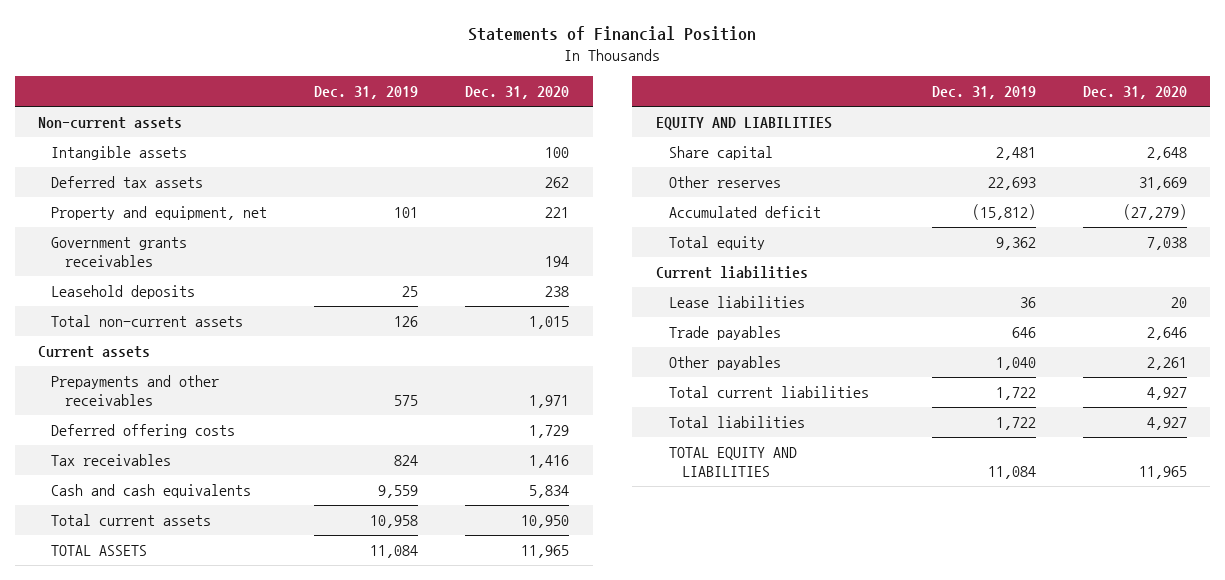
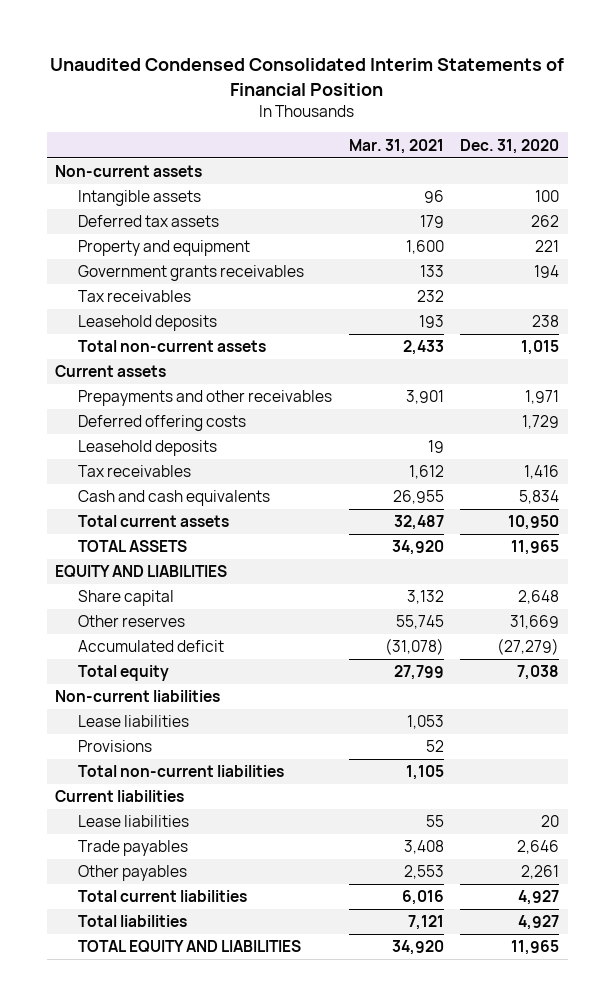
- Statements of Financial Position
+ Unaudited Condensed Consolidated Interim Statements of Financial Position
- | Dec. 31, 2019 | Dec. 31, 2020
+ | Mar. 31, 2021 | Dec. 31, 2020
- Property and equipment, net | 101 | 221
+ Property and equipment | 1,600 | 221
+ Tax receivables | 232 |
+ Leasehold deposits | 19 |
+ Non-current liabilities
+ Lease liabilities | 1,053 |
+ Provisions | 52 |
+ Total non-current liabilities | 1,105 |

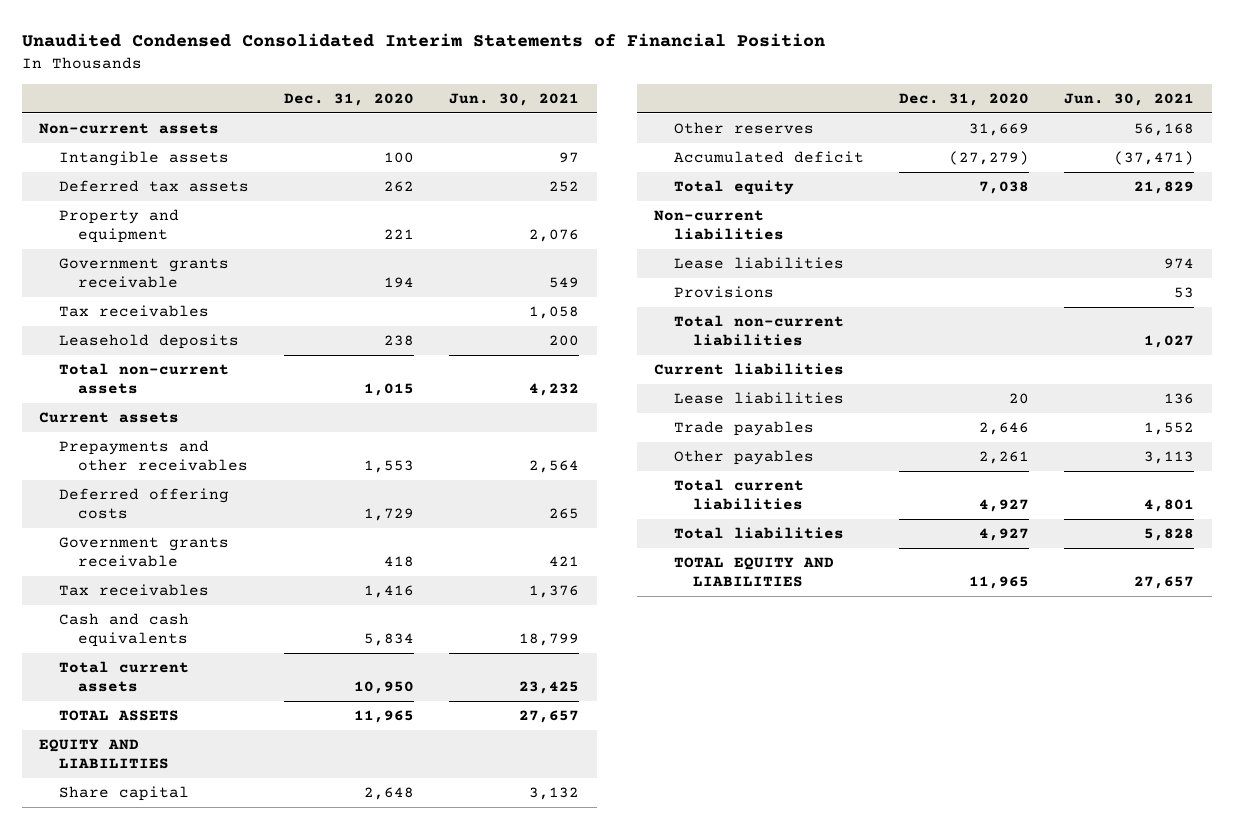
- | Mar. 31, 2021 | Dec. 31, 2020
+ | Dec. 31, 2020 | Jun. 30, 2021
- Government grants receivables | 133 | 194
+ Government grants receivable | 194 | 549
- Prepayments and other receivables | 3,901 | 1,971
+ Prepayments and other receivables | 1,553 | 2,564
- Leasehold deposits | 19 |
+ Government grants receivable | 418 | 421

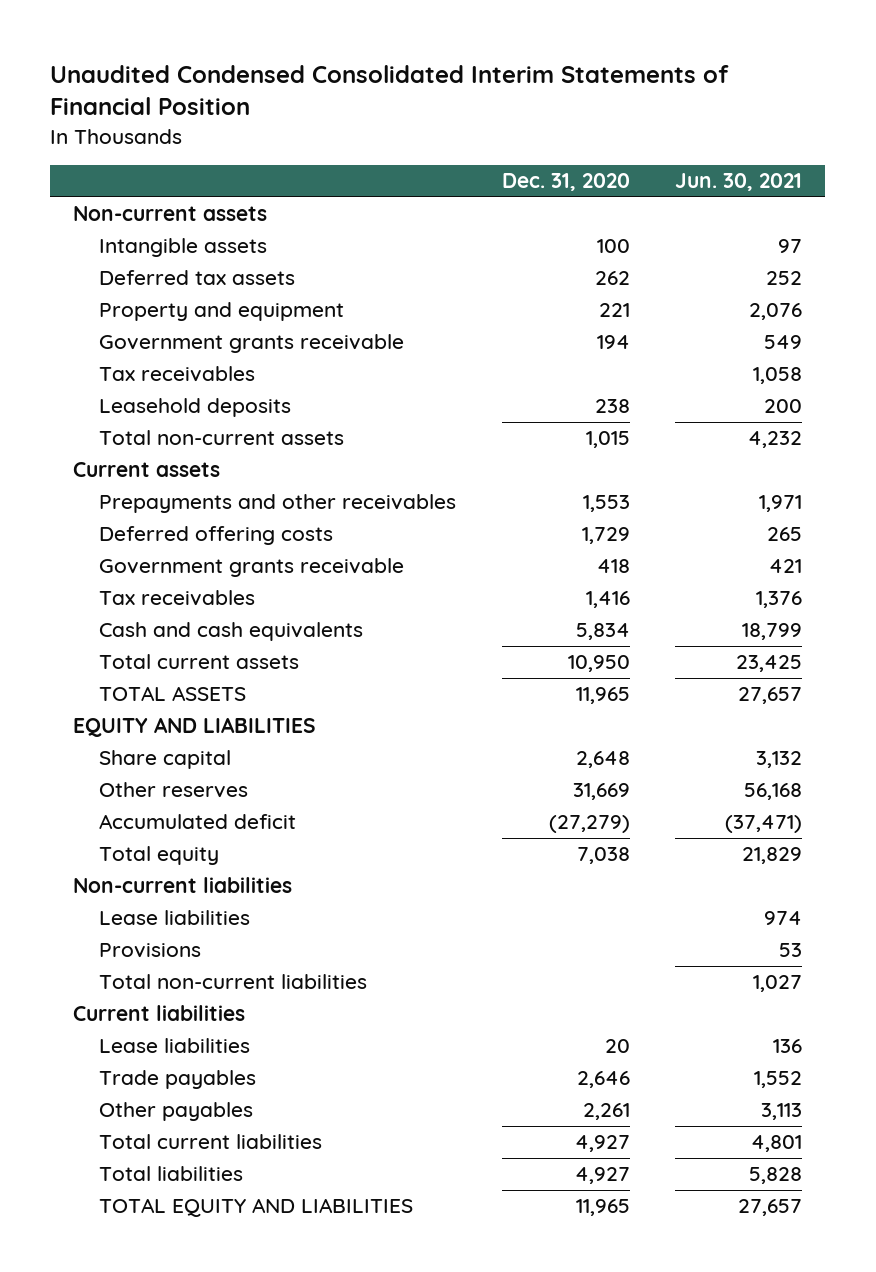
- Prepayments and other receivables | 1,553 | 2,564
+ Prepayments and other receivables | 1,553 | 1,971

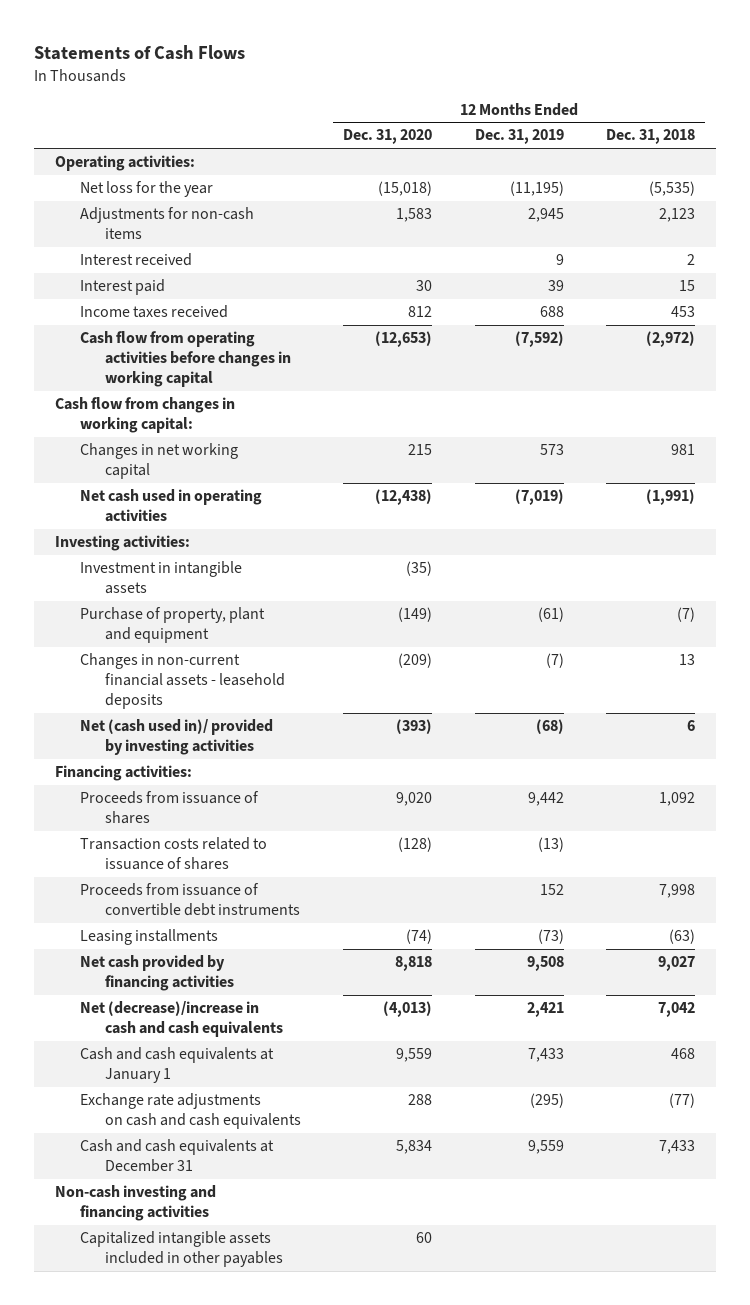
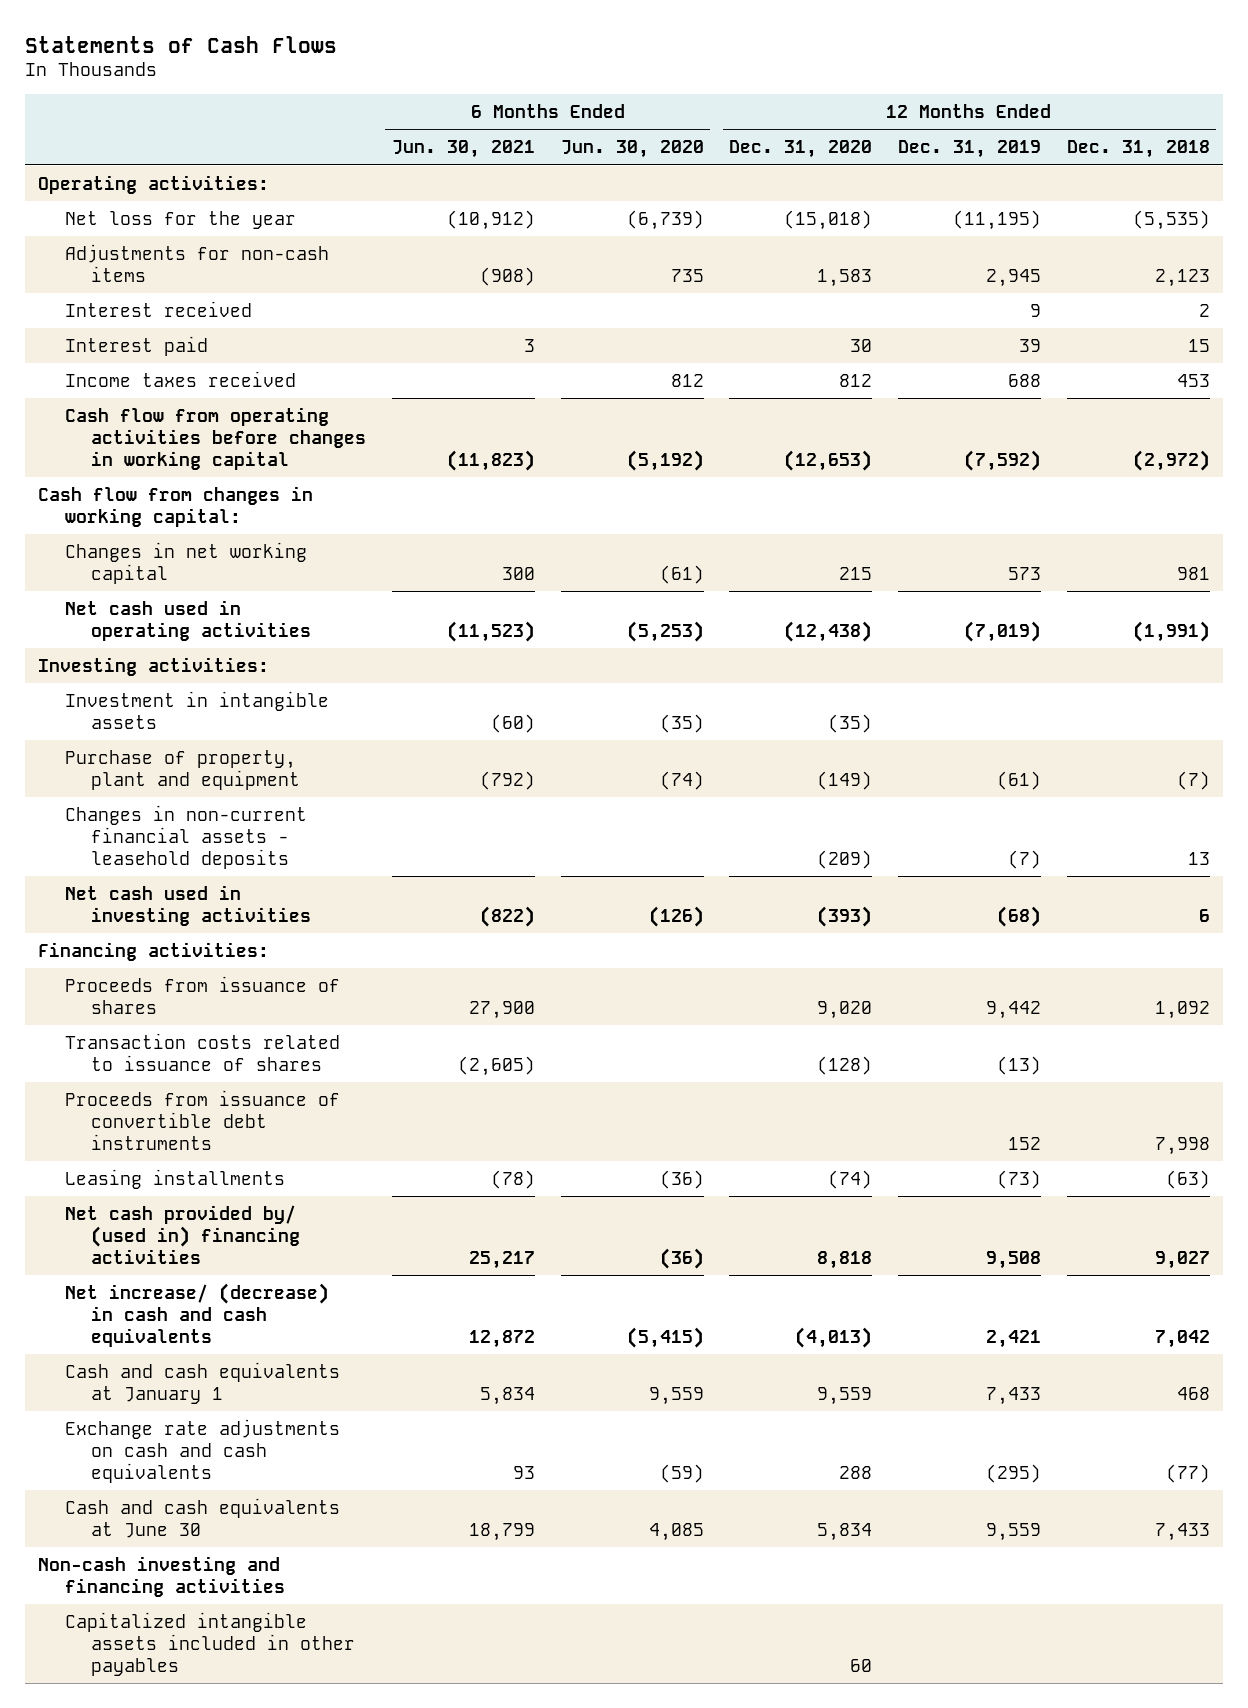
- | 12 Months Ended Dec. 31, 2020 | 12 Months Ended Dec. 31, 2019 | 12 Months Ended Dec. 31, 2018
+ | 6 Months Ended Jun. 30, 2021 | 6 Months Ended Jun. 30, 2020 | 12 Months Ended Dec. 31, 2020 | 12 Months Ended Dec. 31, 2019 | 12 Months Ended Dec. 31, 2018
- Net (cash used in)/ provided by investing activities | (393) | (68) | 6
+ Net cash used in investing activities | (822) | (126) | (393) | (68) | 6
- Net cash provided by financing activities | 8,818 | 9,508 | 9,027
- Net (decrease)/increase in cash and cash equivalents | (4,013) | 2,421 | 7,042
+ Net cash provided by/ (used in) financing activities | 25,217 | (36) | 8,818 | 9,508 | 9,027
+ Net increase/ (decrease) in cash and cash equivalents | 12,872 | (5,415) | (4,013) | 2,421 | 7,042
- Cash and cash equivalents at December 31 | 5,834 | 9,559 | 7,433
+ Cash and cash equivalents at June 30 | 18,799 | 4,085 | 5,834 | 9,559 | 7,433

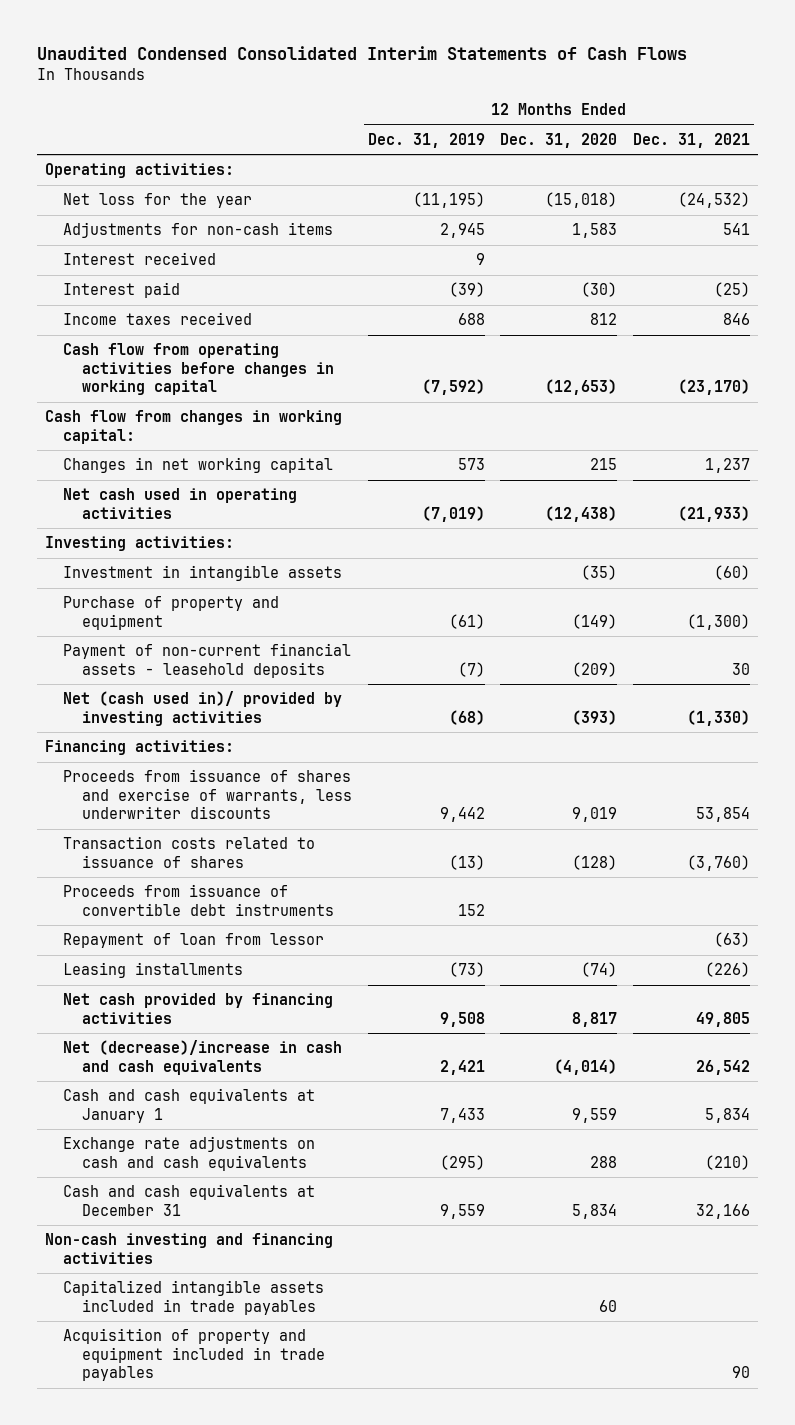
- Statements of Cash Flows
+ Unaudited Condensed Consolidated Interim Statements of Cash Flows
- | 6 Months Ended Jun. 30, 2021 | 6 Months Ended Jun. 30, 2020 | 12 Months Ended Dec. 31, 2020 | 12 Months Ended Dec. 31, 2019 | 12 Months Ended Dec. 31, 2018
+ | 12 Months Ended Dec. 31, 2019 | 12 Months Ended Dec. 31, 2020 | 12 Months Ended Dec. 31, 2021
- Interest paid | 3 | | 30 | 39 | 15
+ Interest paid | (39) | (30) | (25)
- Purchase of property, plant and equipment | (792) | (74) | (149) | (61) | (7)
- Changes in non-current financial assets - leasehold deposits | | | (209) | (7) | 13
- Net cash used in investing activities | (822) | (126) | (393) | (68) | 6
+ Purchase of property and equipment | (61) | (149) | (1,300)
+ Payment of non-current financial assets - leasehold deposits | (7) | (209) | 30
+ Net (cash used in)/ provided by investing activities | (68) | (393) | (1,330)
- Proceeds from issuance of shares | 27,900 | | 9,020 | 9,442 | 1,092
+ Proceeds from issuance of shares and exercise of warrants, less underwriter discounts | 9,442 | 9,019 | 53,854
+ Repayment of loan from lessor | | | (63)
- Net cash provided by/ (used in) financing activities | 25,217 | (36) | 8,818 | 9,508 | 9,027
- Net increase/ (decrease) in cash and cash equivalents | 12,872 | (5,415) | (4,013) | 2,421 | 7,042
+ Net cash provided by financing activities | 9,508 | 8,817 | 49,805
+ Net (decrease)/increase in cash and cash equivalents | 2,421 | (4,014) | 26,542
- Cash and cash equivalents at June 30 | 18,799 | 4,085 | 5,834 | 9,559 | 7,433
+ Cash and cash equivalents at December 31 | 9,559 | 5,834 | 32,166
- Capitalized intangible assets included in other payables | | | 60 | |
+ Capitalized intangible assets included in trade payables | | 60 |
+ Acquisition of property and equipment included in trade payables | | | 90

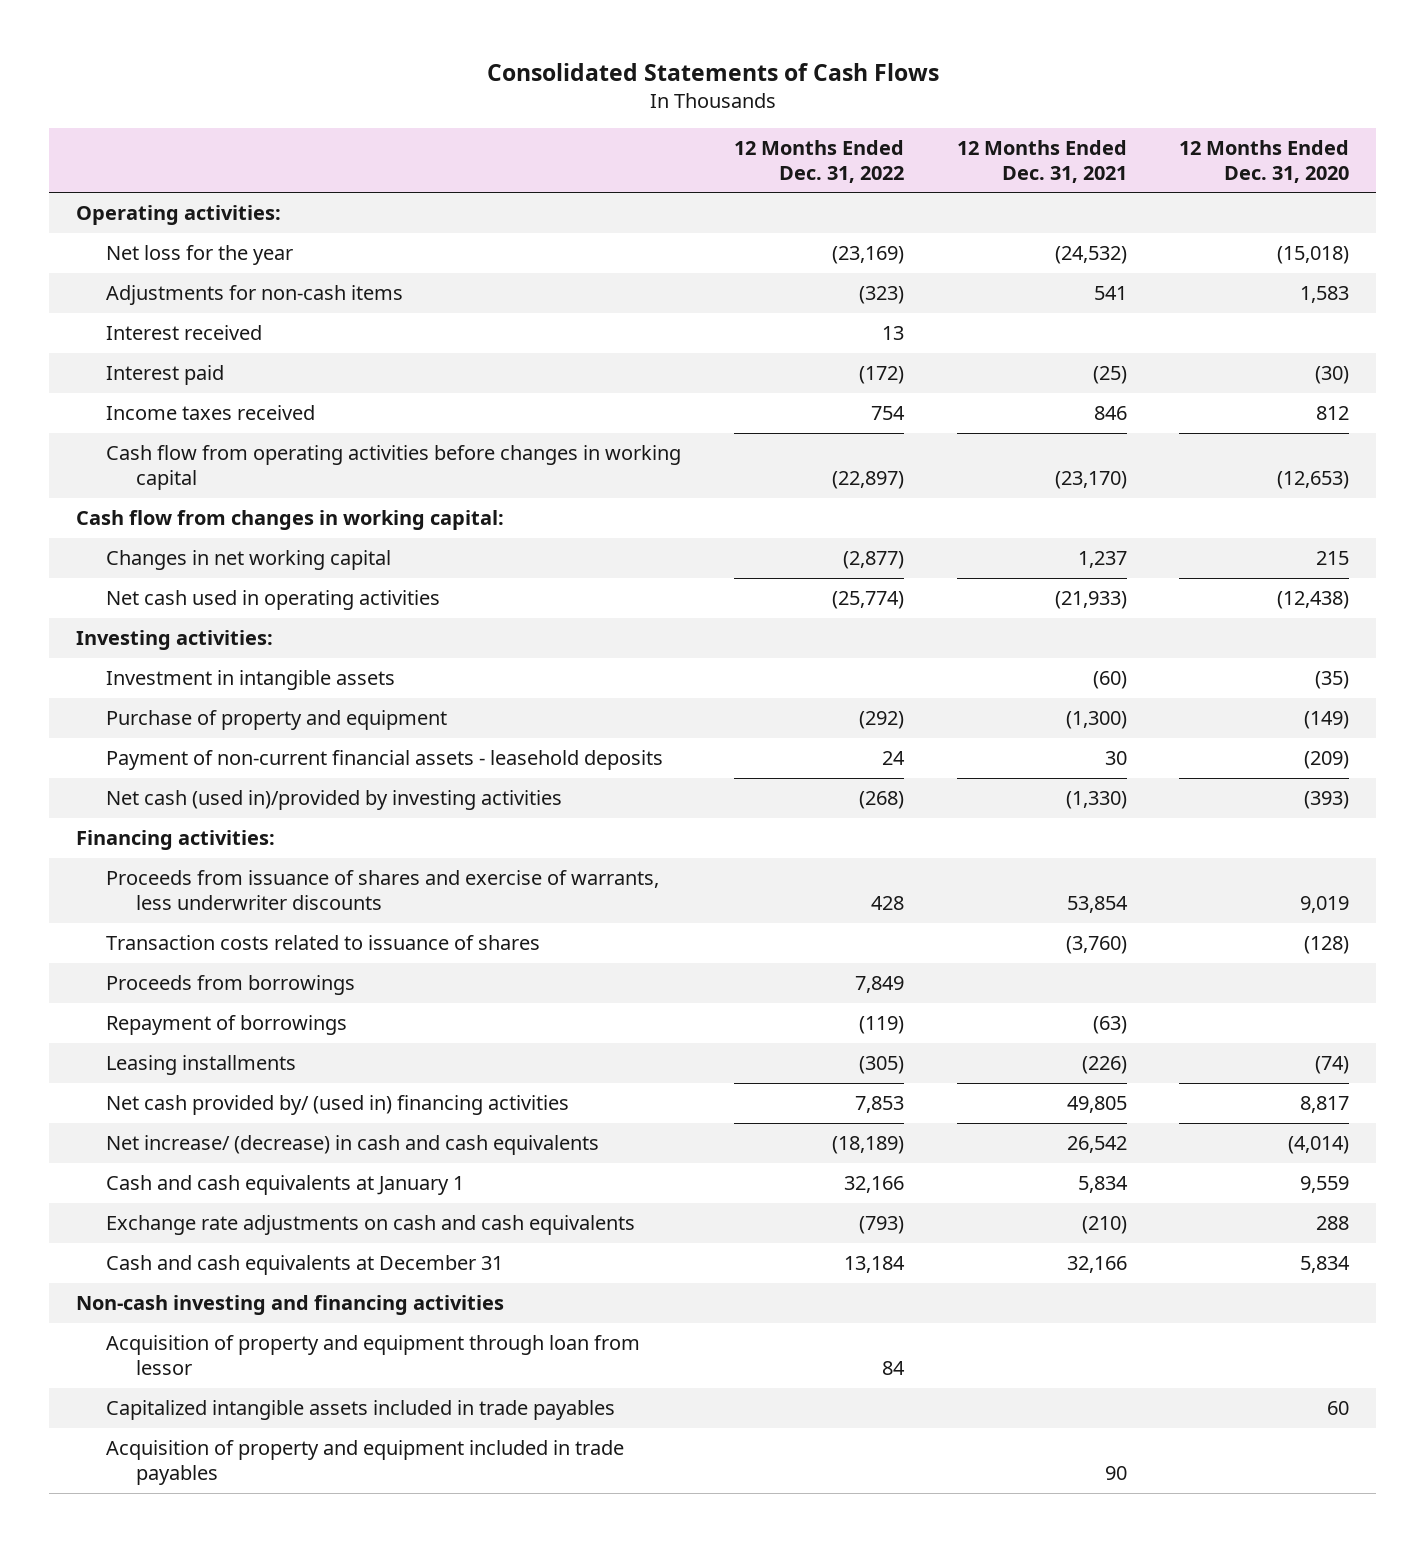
- Unaudited Condensed Consolidated Interim Statements of Cash Flows
+ Consolidated Statements of Cash Flows
- | 12 Months Ended Dec. 31, 2019 | 12 Months Ended Dec. 31, 2020 | 12 Months Ended Dec. 31, 2021
+ | 12 Months Ended Dec. 31, 2022 | 12 Months Ended Dec. 31, 2021 | 12 Months Ended Dec. 31, 2020
- Net (cash used in)/ provided by investing activities | (68) | (393) | (1,330)
+ Net cash (used in)/provided by investing activities | (268) | (1,330) | (393)
- Proceeds from issuance of convertible debt instruments | 152 | |
- Repayment of loan from lessor | | | (63)
+ Proceeds from borrowings | 7,849 | |
+ Repayment of borrowings | (119) | (63) |
- Net cash provided by financing activities | 9,508 | 8,817 | 49,805
- Net (decrease)/increase in cash and cash equivalents | 2,421 | (4,014) | 26,542
+ Net cash provided by/ (used in) financing activities | 7,853 | 49,805 | 8,817
+ Net increase/ (decrease) in cash and cash equivalents | (18,189) | 26,542 | (4,014)
+ Acquisition of property and equipment through loan from lessor | 84 | |

